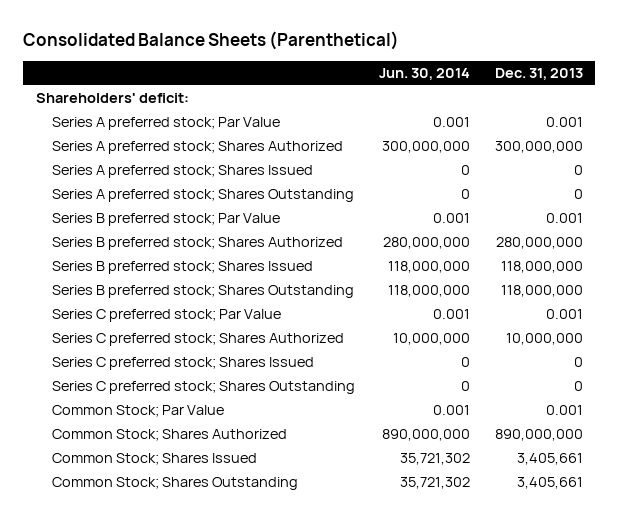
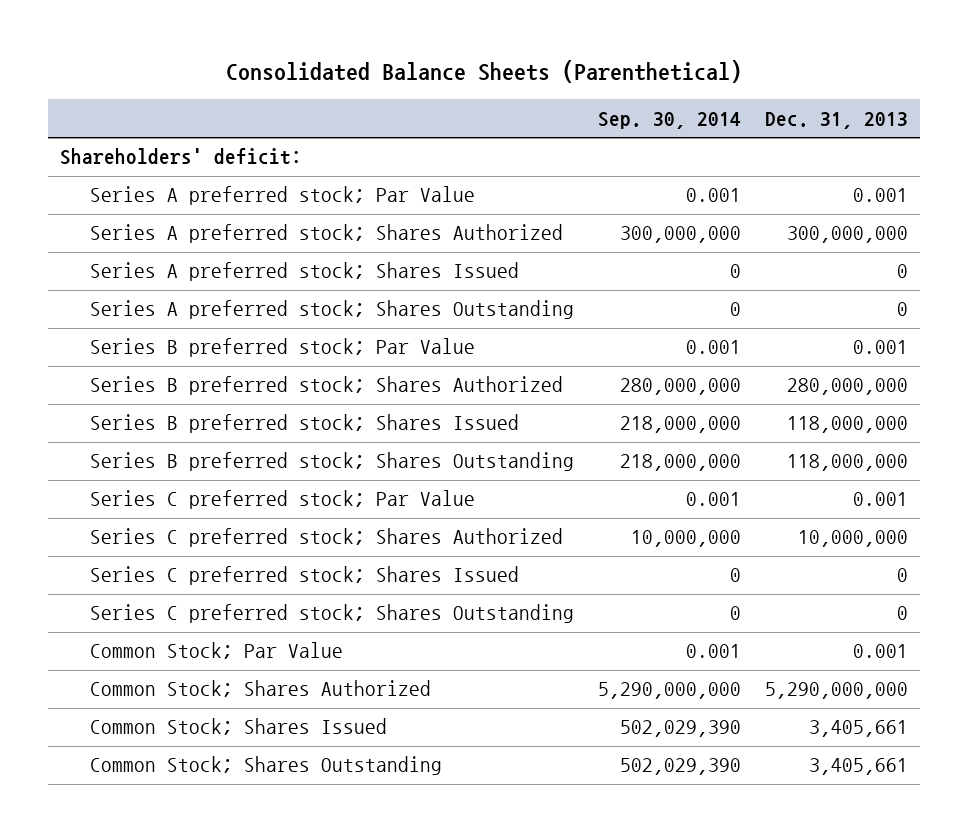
- | Jun. 30, 2014 | Dec. 31, 2013
+ | Sep. 30, 2014 | Dec. 31, 2013
- Common Stock; Shares Authorized | 890,000,000 | 890,000,000
+ Common Stock; Shares Authorized | 5,290,000,000 | 5,290,000,000

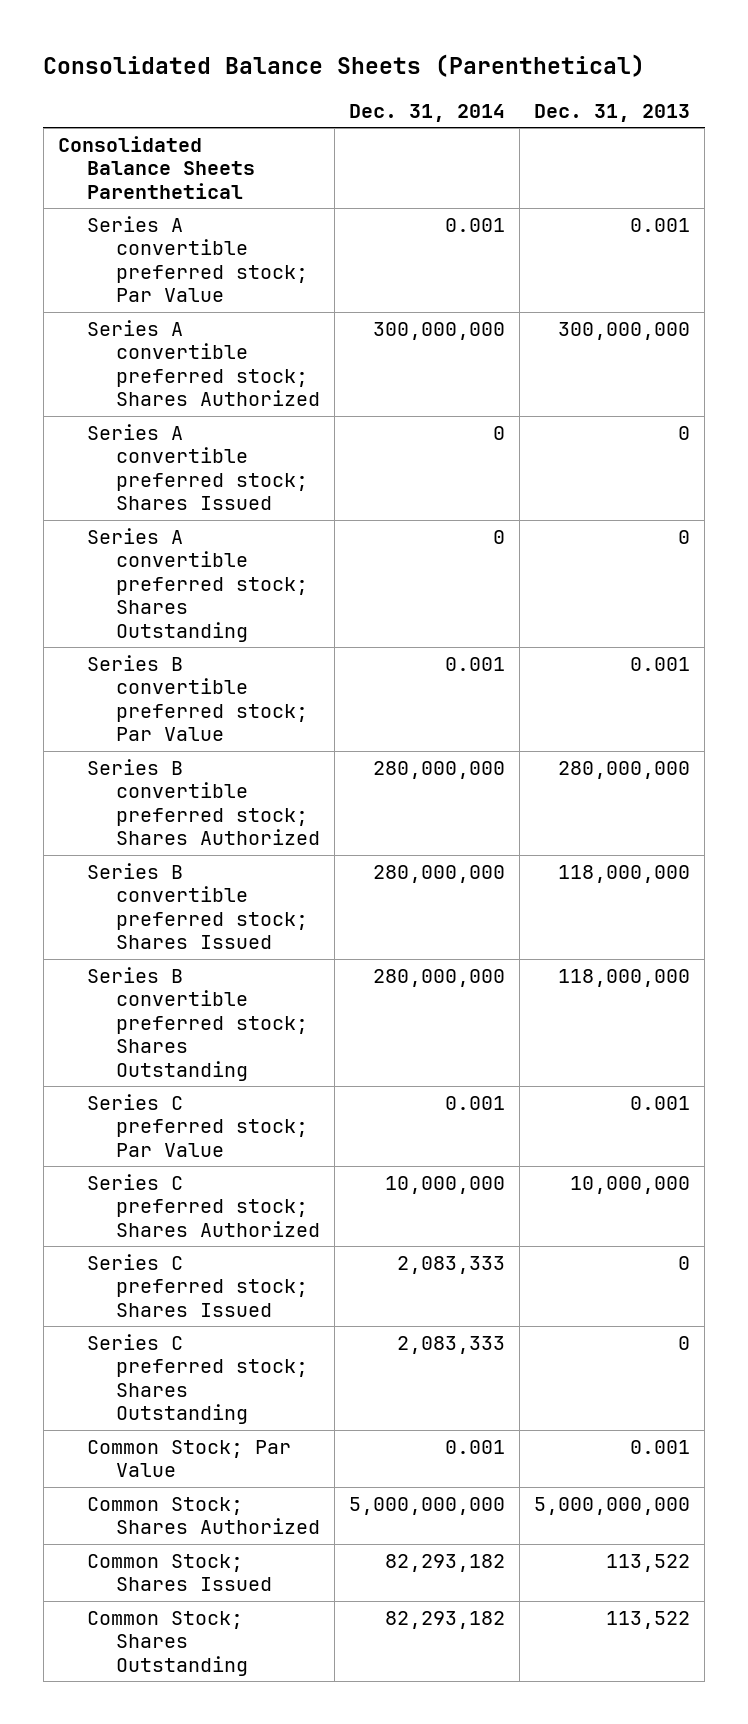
- | Sep. 30, 2014 | Dec. 31, 2013
+ | Dec. 31, 2014 | Dec. 31, 2013
- Shareholders' deficit:
- Series A preferred stock; Par Value | 0.001 | 0.001
- Series A preferred stock; Shares Authorized | 300,000,000 | 300,000,000
- Series A preferred stock; Shares Issued | 0 | 0
- Series A preferred stock; Shares Outstanding | 0 | 0
- Series B preferred stock; Par Value | 0.001 | 0.001
- Series B preferred stock; Shares Authorized | 280,000,000 | 280,000,000
- Series B preferred stock; Shares Issued | 218,000,000 | 118,000,000
- Series B preferred stock; Shares Outstanding | 218,000,000 | 118,000,000
+ Consolidated Balance Sheets Parenthetical
+ Series A convertible preferred stock; Par Value | 0.001 | 0.001
+ Series A convertible preferred stock; Shares Authorized | 300,000,000 | 300,000,000
+ Series A convertible preferred stock; Shares Issued | 0 | 0
+ Series A convertible preferred stock; Shares Outstanding | 0 | 0
+ Series B convertible preferred stock; Par Value | 0.001 | 0.001
+ Series B convertible preferred stock; Shares Authorized | 280,000,000 | 280,000,000
+ Series B convertible preferred stock; Shares Issued | 280,000,000 | 118,000,000
+ Series B convertible preferred stock; Shares Outstanding | 280,000,000 | 118,000,000
- Common Stock; Shares Authorized | 5,290,000,000 | 5,290,000,000
- Common Stock; Shares Issued | 502,029,390 | 3,405,661
- Common Stock; Shares Outstanding | 502,029,390 | 3,405,661
+ Common Stock; Shares Authorized | 5,000,000,000 | 5,000,000,000
+ Common Stock; Shares Issued | 82,293,182 | 113,522
+ Common Stock; Shares Outstanding | 82,293,182 | 113,522

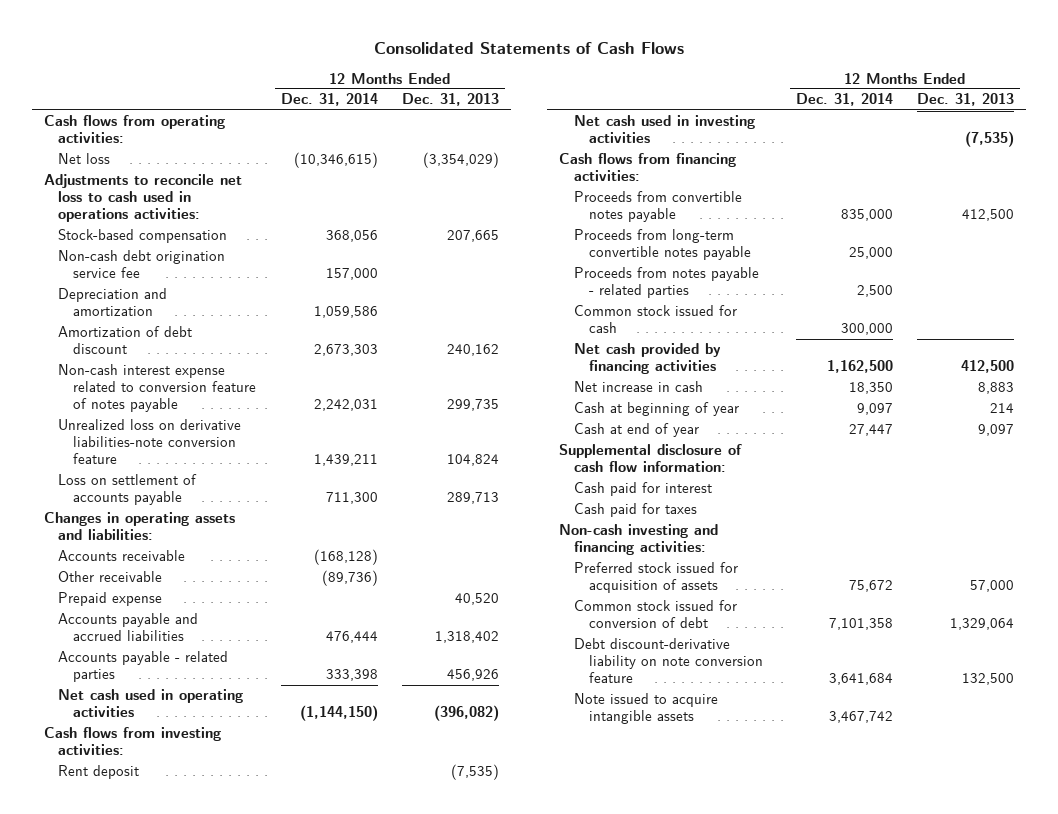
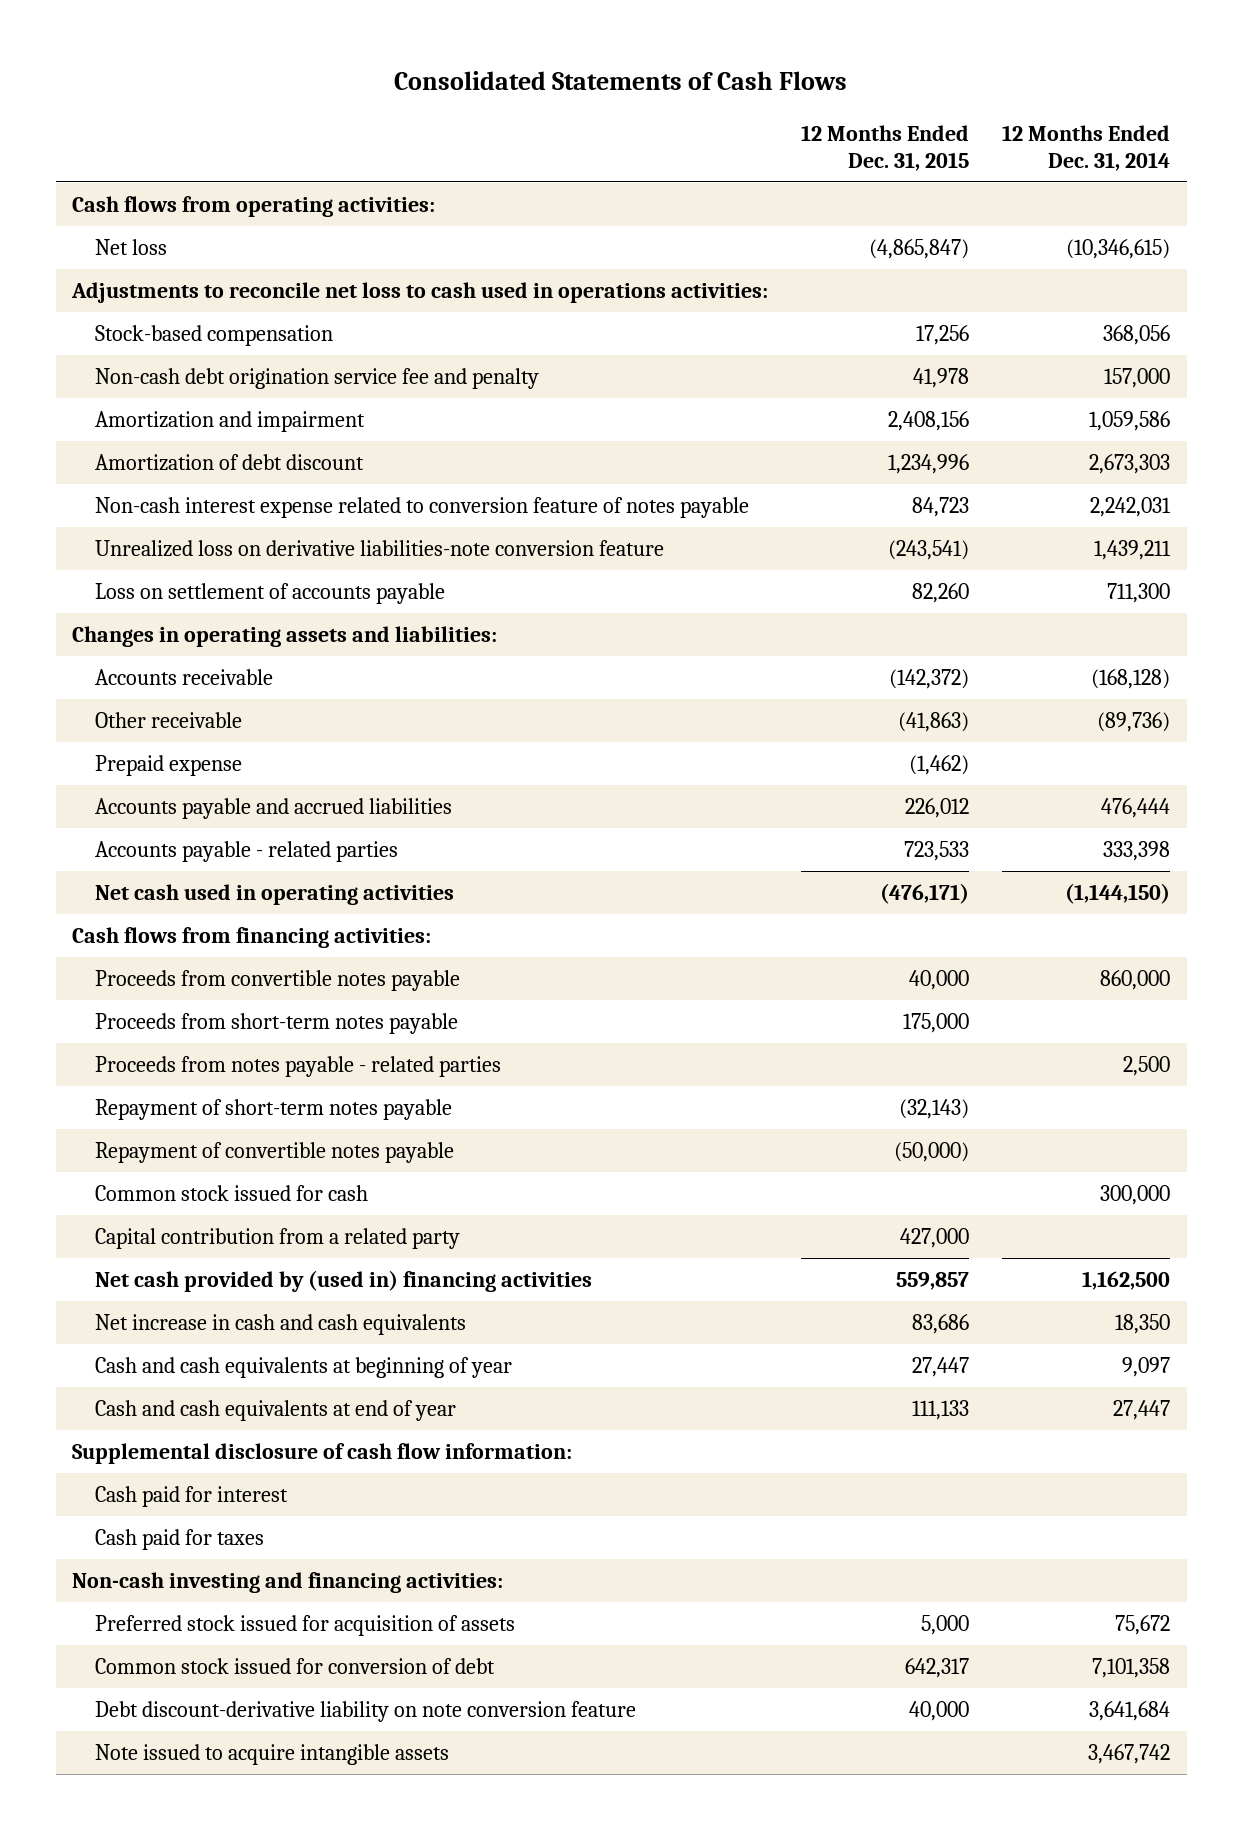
- | 12 Months Ended Dec. 31, 2014 | 12 Months Ended Dec. 31, 2013
+ | 12 Months Ended Dec. 31, 2015 | 12 Months Ended Dec. 31, 2014
- Non-cash debt origination service fee | 157,000 |
- Depreciation and amortization | 1,059,586 |
+ Non-cash debt origination service fee and penalty | 41,978 | 157,000
+ Amortization and impairment | 2,408,156 | 1,059,586
- Cash flows from investing activities:
- Rent deposit | | (7,535)
- Net cash used in investing activities | | (7,535)
- Proceeds from convertible notes payable | 835,000 | 412,500
- Proceeds from long-term convertible notes payable | 25,000 |
+ Proceeds from convertible notes payable | 40,000 | 860,000
+ Proceeds from short-term notes payable | 175,000 |
+ Repayment of short-term notes payable | (32,143) |
+ Repayment of convertible notes payable | (50,000) |
- Net cash provided by financing activities | 1,162,500 | 412,500
- Net increase in cash | 18,350 | 8,883
- Cash at beginning of year | 9,097 | 214
- Cash at end of year | 27,447 | 9,097
+ Capital contribution from a related party | 427,000 |
+ Net cash provided by (used in) financing activities | 559,857 | 1,162,500
+ Net increase in cash and cash equivalents | 83,686 | 18,350
+ Cash and cash equivalents at beginning of year | 27,447 | 9,097
+ Cash and cash equivalents at end of year | 111,133 | 27,447

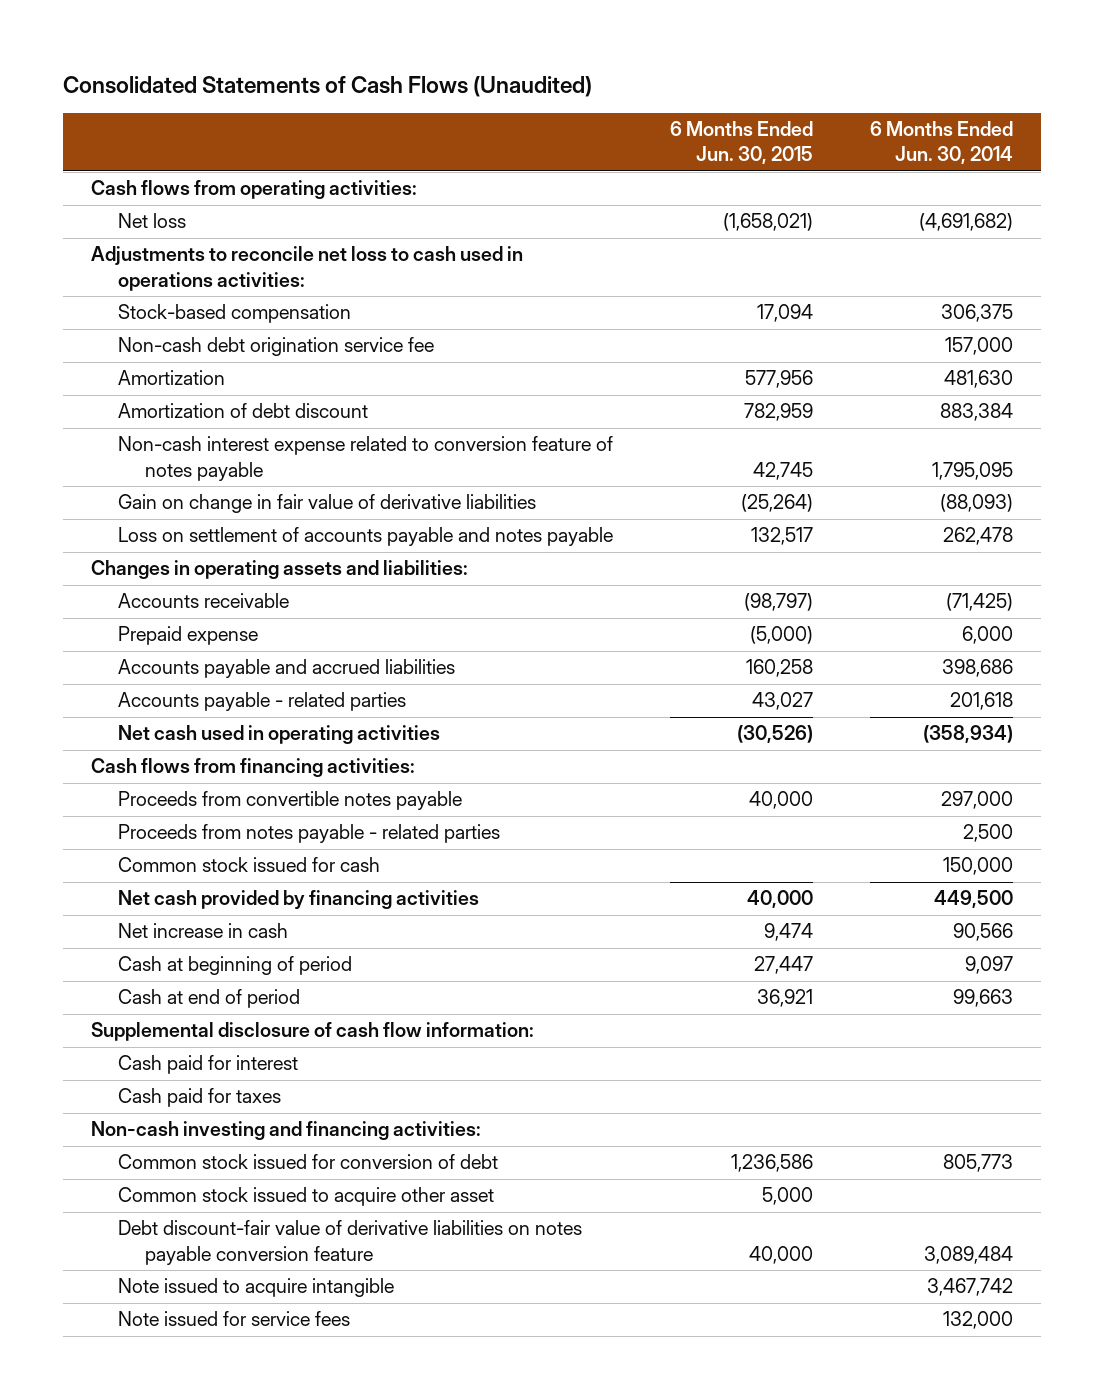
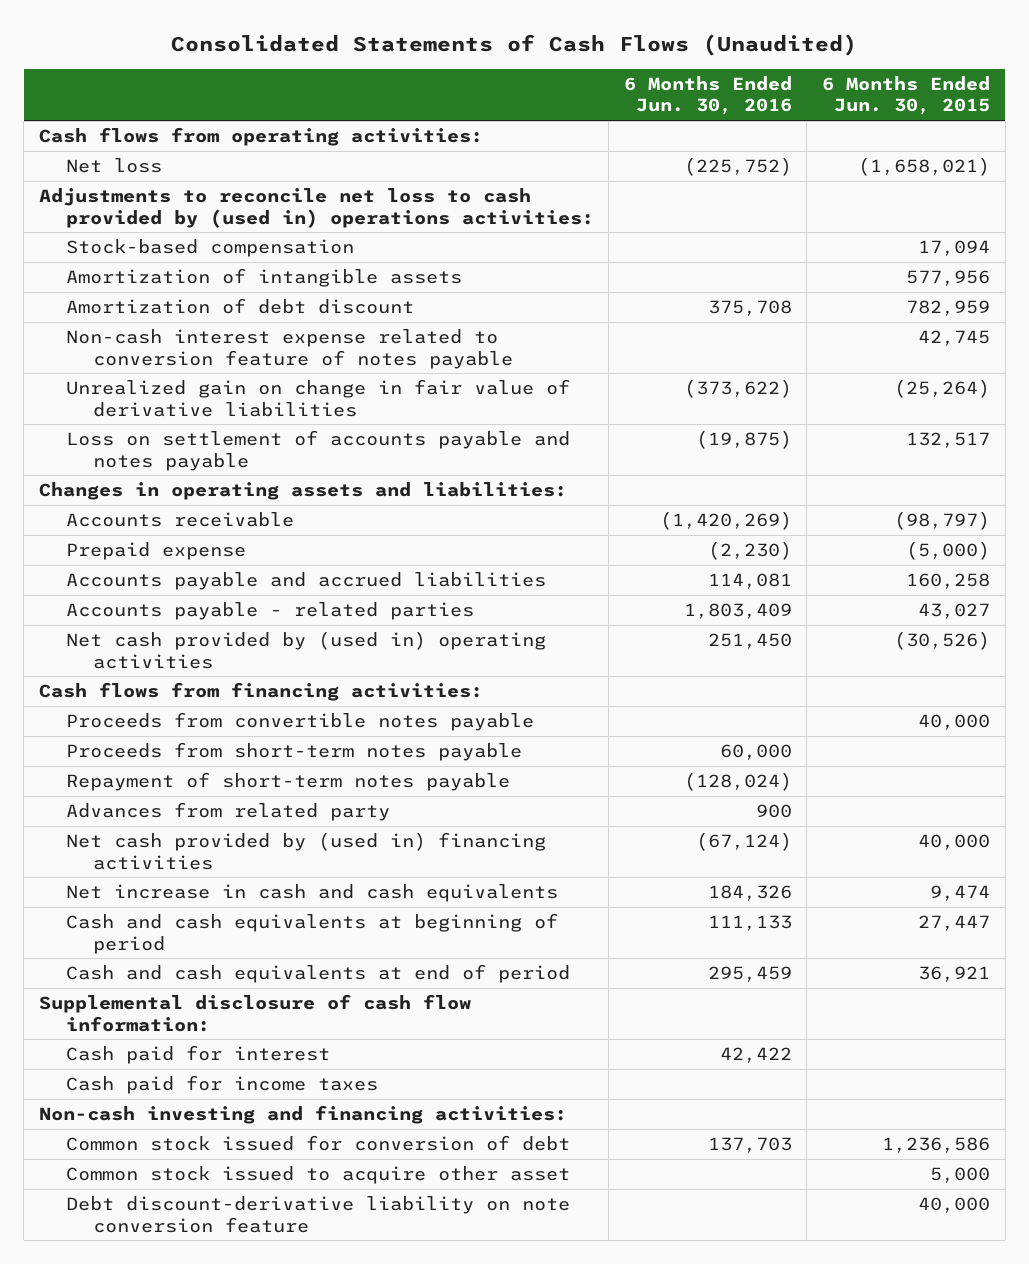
- | 6 Months Ended Jun. 30, 2015 | 6 Months Ended Jun. 30, 2014
+ | 6 Months Ended Jun. 30, 2016 | 6 Months Ended Jun. 30, 2015
- Adjustments to reconcile net loss to cash used in operations activities:
+ Adjustments to reconcile net loss to cash provided by (used in) operations activities:
- Non-cash debt origination service fee | | 157,000
- Amortization | 577,956 | 481,630
+ Amortization of intangible assets | | 577,956
- Gain on change in fair value of derivative liabilities | (25,264) | (88,093)
+ Unrealized gain on change in fair value of derivative liabilities | (373,622) | (25,264)
- Net cash used in operating activities | (30,526) | (358,934)
+ Net cash provided by (used in) operating activities | 251,450 | (30,526)
- Proceeds from notes payable - related parties | | 2,500
- Common stock issued for cash | | 150,000
- Net cash provided by financing activities | 40,000 | 449,500
- Net increase in cash | 9,474 | 90,566
- Cash at beginning of period | 27,447 | 9,097
- Cash at end of period | 36,921 | 99,663
+ Proceeds from short-term notes payable | 60,000 |
+ Repayment of short-term notes payable | (128,024) |
+ Advances from related party | 900 |
+ Net cash provided by (used in) financing activities | (67,124) | 40,000
+ Net increase in cash and cash equivalents | 184,326 | 9,474
+ Cash and cash equivalents at beginning of period | 111,133 | 27,447
+ Cash and cash equivalents at end of period | 295,459 | 36,921
- Cash paid for taxes
+ Cash paid for income taxes
- Debt discount-fair value of derivative liabilities on notes payable conversion feature | 40,000 | 3,089,484
- Note issued to acquire intangible | | 3,467,742
- Note issued for service fees | | 132,000
+ Debt discount-derivative liability on note conversion feature | | 40,000

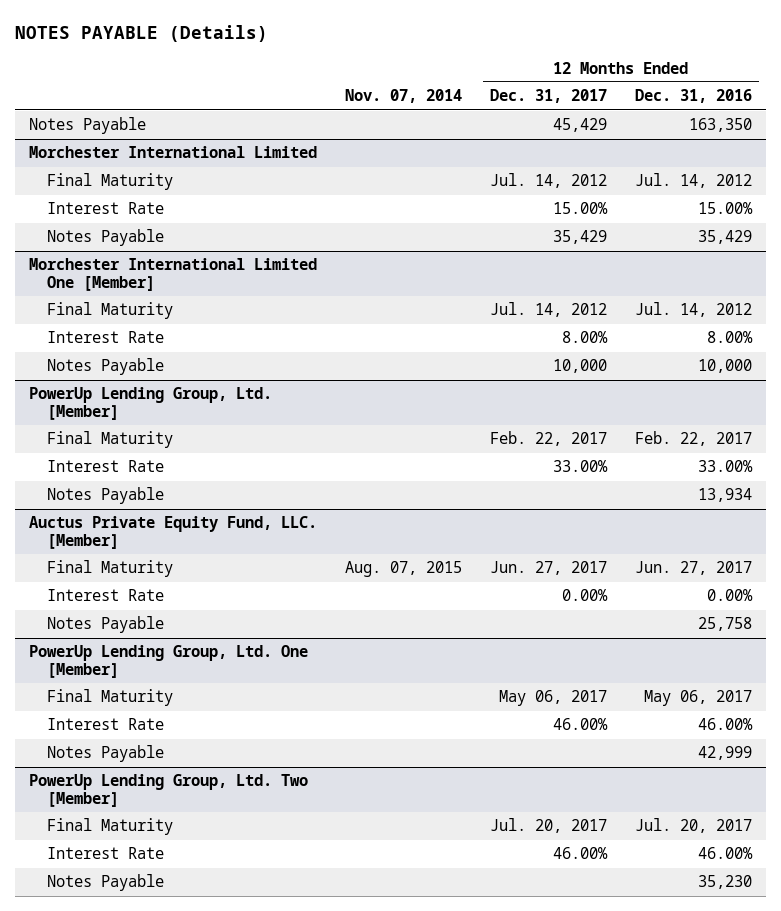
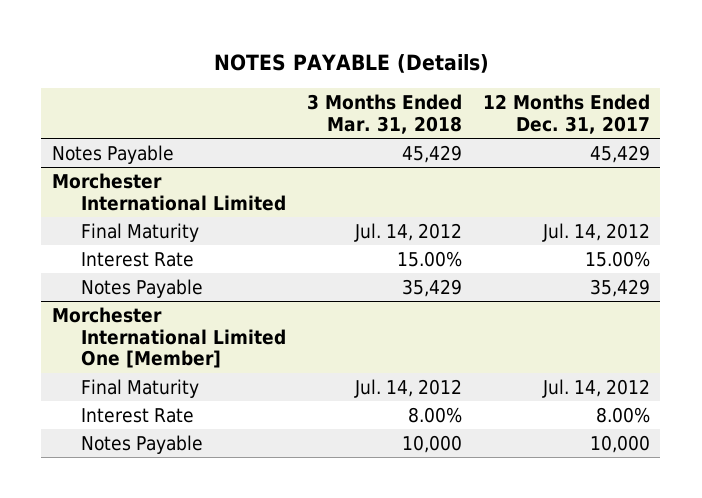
- | Nov. 07, 2014 | 12 Months Ended Dec. 31, 2017 | 12 Months Ended Dec. 31, 2016
+ | 3 Months Ended Mar. 31, 2018 | 12 Months Ended Dec. 31, 2017
- PowerUp Lending Group, Ltd. [Member]
- Final Maturity | | Feb. 22, 2017 | Feb. 22, 2017
- Interest Rate | | 33.00% | 33.00%
- Notes Payable | | | 13,934
- Auctus Private Equity Fund, LLC. [Member]
- Final Maturity | Aug. 07, 2015 | Jun. 27, 2017 | Jun. 27, 2017
- Interest Rate | | 0.00% | 0.00%
- Notes Payable | | | 25,758
- PowerUp Lending Group, Ltd. One [Member]
- Final Maturity | | May 06, 2017 | May 06, 2017
- Interest Rate | | 46.00% | 46.00%
- Notes Payable | | | 42,999
- PowerUp Lending Group, Ltd. Two [Member]
- Final Maturity | | Jul. 20, 2017 | Jul. 20, 2017
- Interest Rate | | 46.00% | 46.00%
- Notes Payable | | | 35,230

